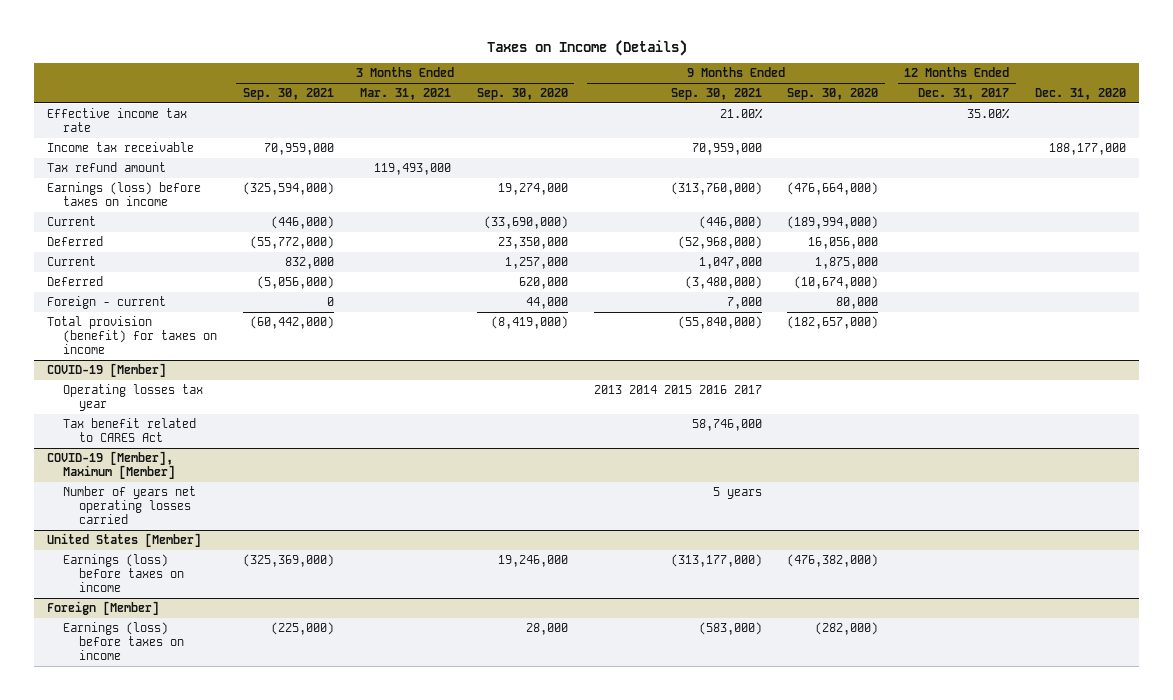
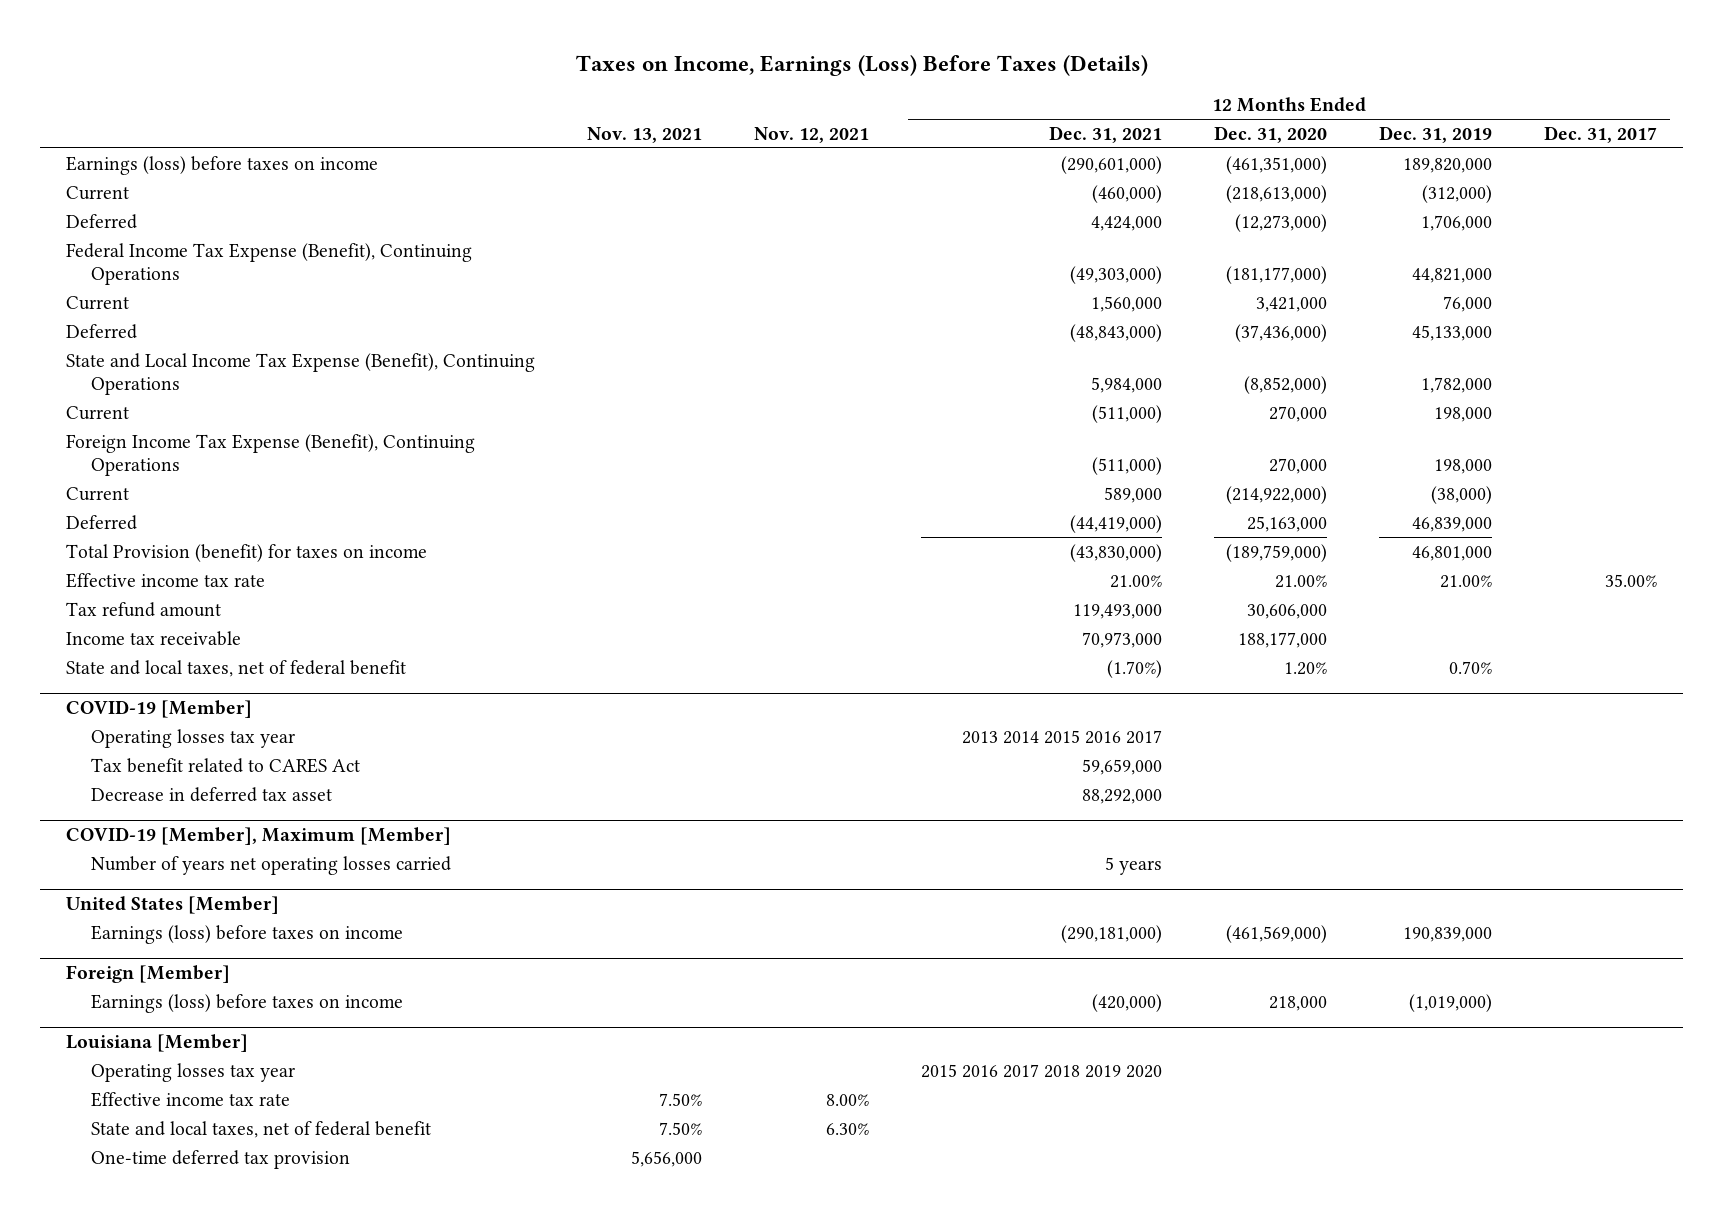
- Taxes on Income (Details)
+ Taxes on Income, Earnings (Loss) Before Taxes (Details)
- | 3 Months Ended Sep. 30, 2021 | 3 Months Ended Mar. 31, 2021 | 3 Months Ended Sep. 30, 2020 | 9 Months Ended Sep. 30, 2021 | 9 Months Ended Sep. 30, 2020 | 12 Months Ended Dec. 31, 2017 | Dec. 31, 2020
+ | Nov. 13, 2021 | Nov. 12, 2021 | 12 Months Ended Dec. 31, 2021 | 12 Months Ended Dec. 31, 2020 | 12 Months Ended Dec. 31, 2019 | 12 Months Ended Dec. 31, 2017
+ Federal Income Tax Expense (Benefit), Continuing Operations | | | (49,303,000) | (181,177,000) | 44,821,000 |
- Foreign - current | 0 | | 44,000 | 7,000 | 80,000 | |
- Total provision (benefit) for taxes on income | (60,442,000) | | (8,419,000) | (55,840,000) | (182,657,000) | |
+ State and Local Income Tax Expense (Benefit), Continuing Operations | | | 5,984,000 | (8,852,000) | 1,782,000 |
+ Current | | | (511,000) | 270,000 | 198,000 |
+ Foreign Income Tax Expense (Benefit), Continuing Operations | | | (511,000) | 270,000 | 198,000 |
+ Current | | | 589,000 | (214,922,000) | (38,000) |
+ Deferred | | | (44,419,000) | 25,163,000 | 46,839,000 |
+ Total Provision (benefit) for taxes on income | | | (43,830,000) | (189,759,000) | 46,801,000 |
moved down: Effective income tax rate | | | 21.00% | 21.00% | 21.00% | 35.00%
moved down: Tax refund amount | | | 119,493,000 | 30,606,000 | |
moved down: Income tax receivable | | | 70,973,000 | 188,177,000 | |
+ State and local taxes, net of federal benefit | | | (1.70%) | 1.20% | 0.70% |
@ COVID-19 [Member]
+ Decrease in deferred tax asset | | | 88,292,000 | | |
+ Louisiana [Member]
+ Operating losses tax year | | | 2015 2016 2017 2018 2019 2020 | | |
+ Effective income tax rate | 7.50% | 8.00% | | | |
+ State and local taxes, net of federal benefit | 7.50% | 6.30% | | | |
+ One-time deferred tax provision | 5,656,000 | | | | |

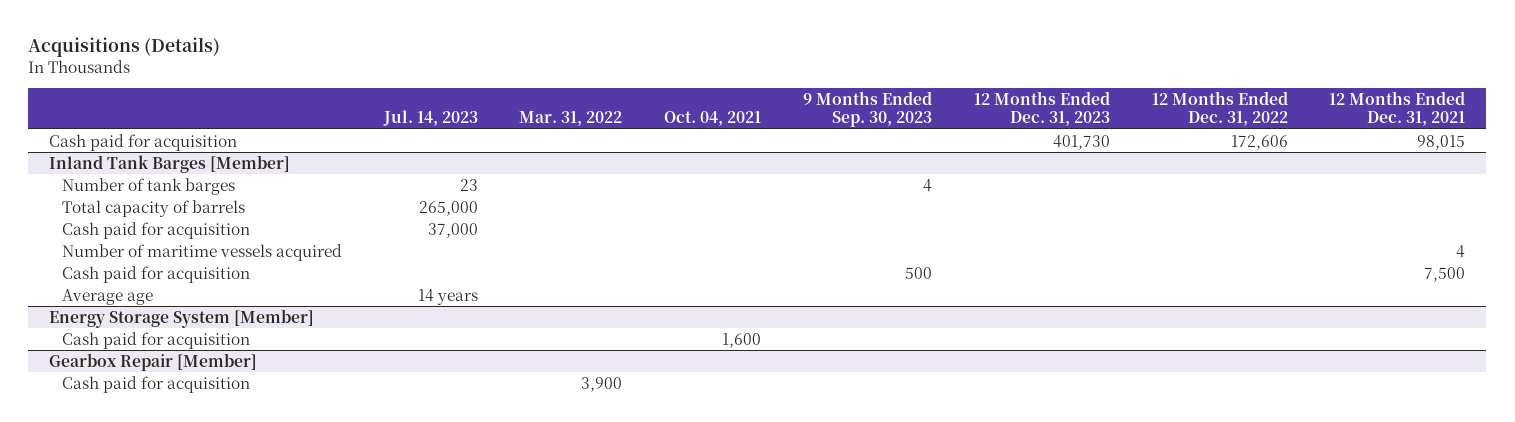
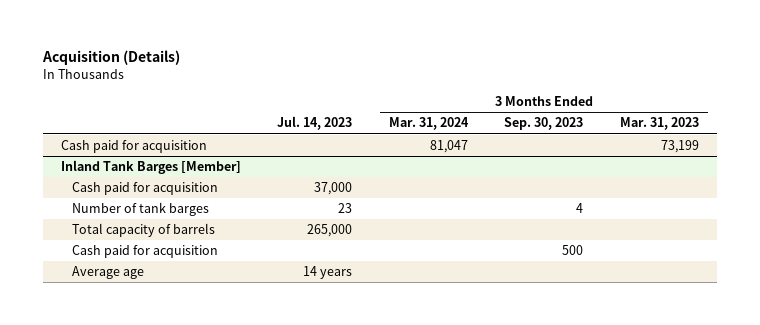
- Acquisitions (Details)
+ Acquisition (Details)
- | Jul. 14, 2023 | Mar. 31, 2022 | Oct. 04, 2021 | 9 Months Ended Sep. 30, 2023 | 12 Months Ended Dec. 31, 2023 | 12 Months Ended Dec. 31, 2022 | 12 Months Ended Dec. 31, 2021
+ | Jul. 14, 2023 | 3 Months Ended Mar. 31, 2024 | 3 Months Ended Sep. 30, 2023 | 3 Months Ended Mar. 31, 2023
@ Inland Tank Barges [Member]
moved up: Cash paid for acquisition | 37,000 | | |
- Number of maritime vessels acquired | | | | | | | 4
- Energy Storage System [Member]
- Cash paid for acquisition | | | 1,600 | | | |
- Gearbox Repair [Member]
- Cash paid for acquisition | | 3,900 | | | | |

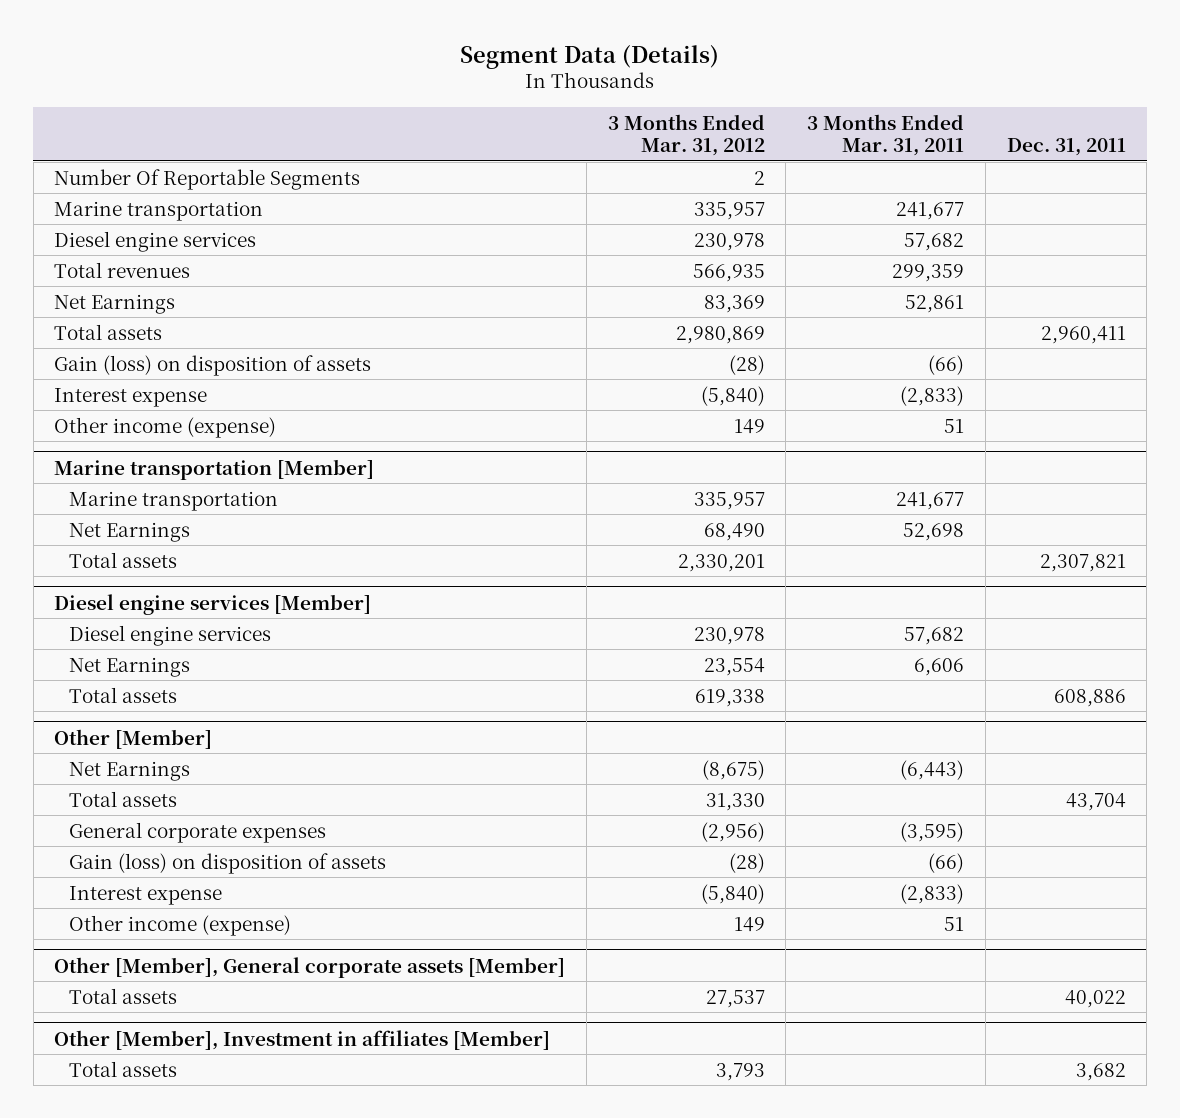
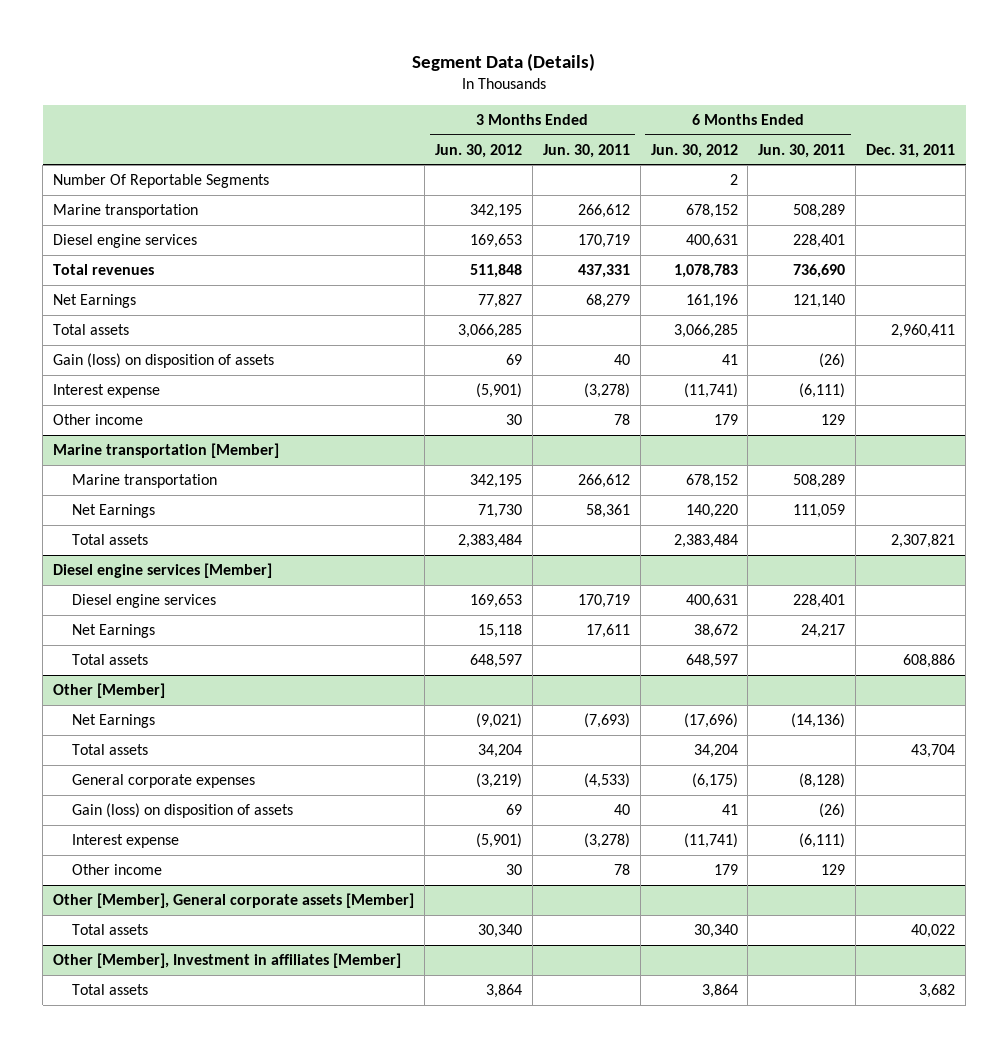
- | 3 Months Ended Mar. 31, 2012 | 3 Months Ended Mar. 31, 2011 | Dec. 31, 2011
+ | 3 Months Ended Jun. 30, 2012 | 3 Months Ended Jun. 30, 2011 | 6 Months Ended Jun. 30, 2012 | 6 Months Ended Jun. 30, 2011 | Dec. 31, 2011
- Other income (expense) | 149 | 51 |
+ Other income | 30 | 78 | 179 | 129 |
@ Other [Member]
- Other income (expense) | 149 | 51 |
+ Other income | 30 | 78 | 179 | 129 |

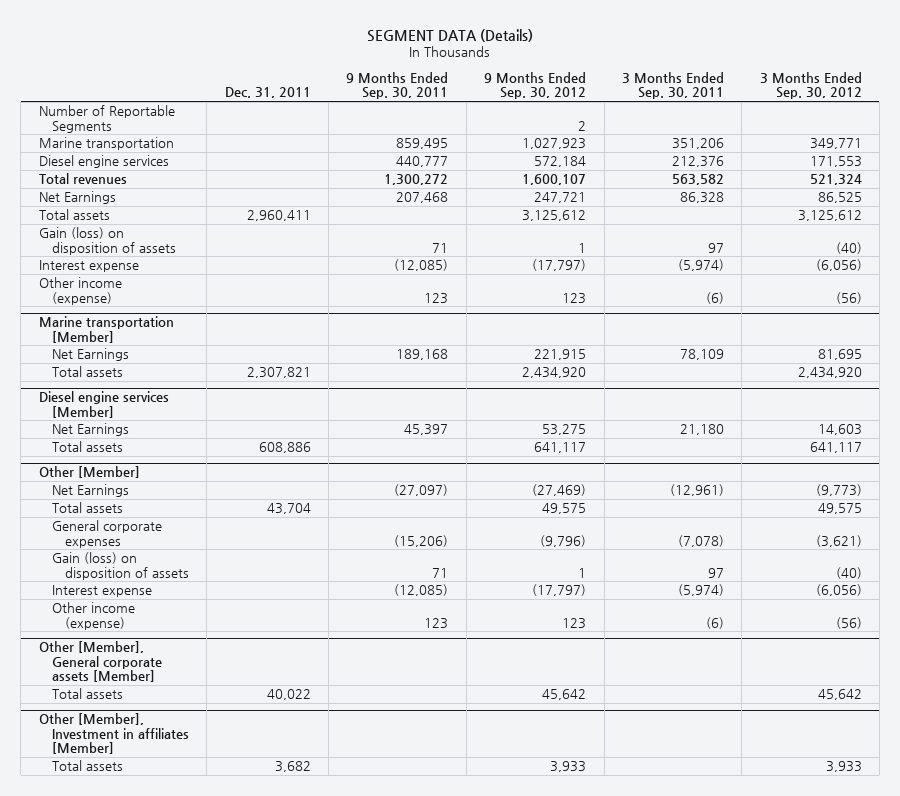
- Segment Data (Details)
+ SEGMENT DATA (Details)
- | 3 Months Ended Jun. 30, 2012 | 3 Months Ended Jun. 30, 2011 | 6 Months Ended Jun. 30, 2012 | 6 Months Ended Jun. 30, 2011 | Dec. 31, 2011
+ | Dec. 31, 2011 | 9 Months Ended Sep. 30, 2011 | 9 Months Ended Sep. 30, 2012 | 3 Months Ended Sep. 30, 2011 | 3 Months Ended Sep. 30, 2012
- Number Of Reportable Segments | | | 2 | |
+ Number of Reportable Segments | | | 2 | |
- Other income | 30 | 78 | 179 | 129 |
+ Other income (expense) | | 123 | 123 | (6) | (56)
@ Marine transportation [Member]
- Marine transportation | 342,195 | 266,612 | 678,152 | 508,289 |
@ Diesel engine services [Member]
- Diesel engine services | 169,653 | 170,719 | 400,631 | 228,401 |
@ Other [Member]
- Other income | 30 | 78 | 179 | 129 |
+ Other income (expense) | | 123 | 123 | (6) | (56)

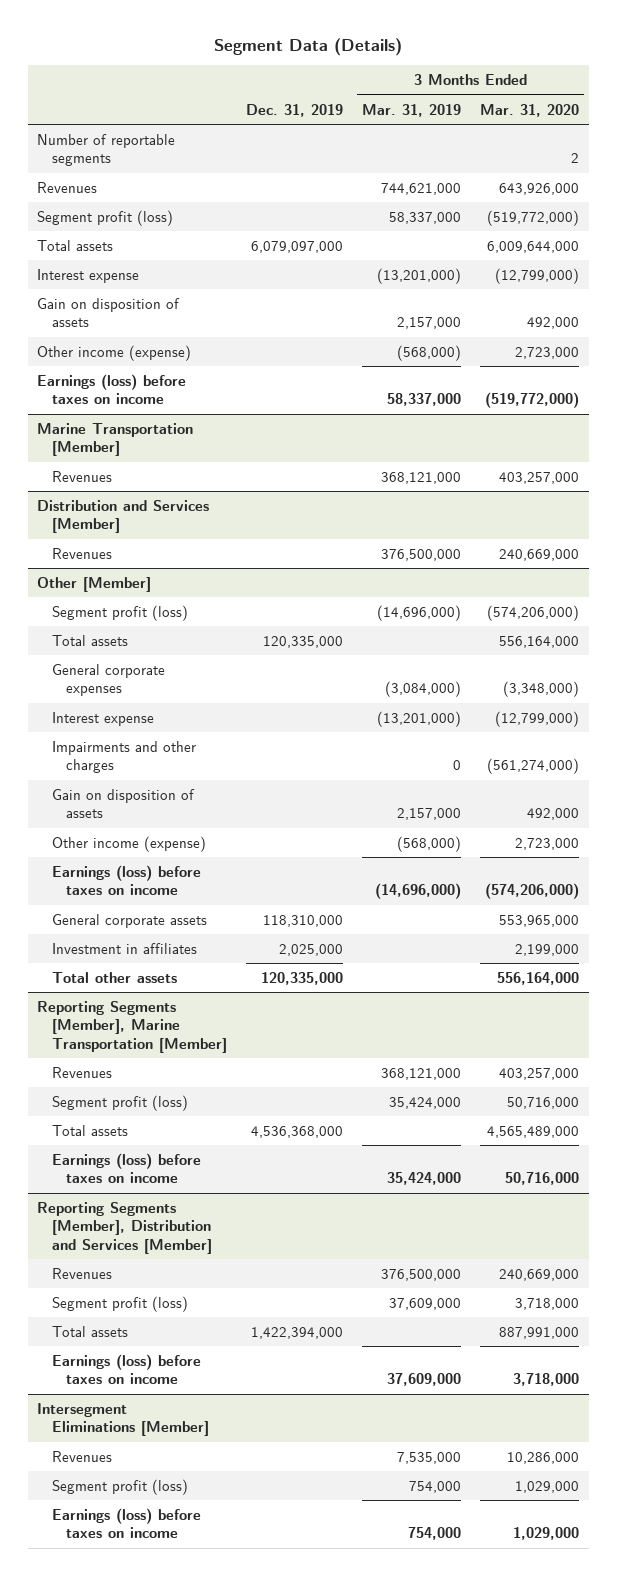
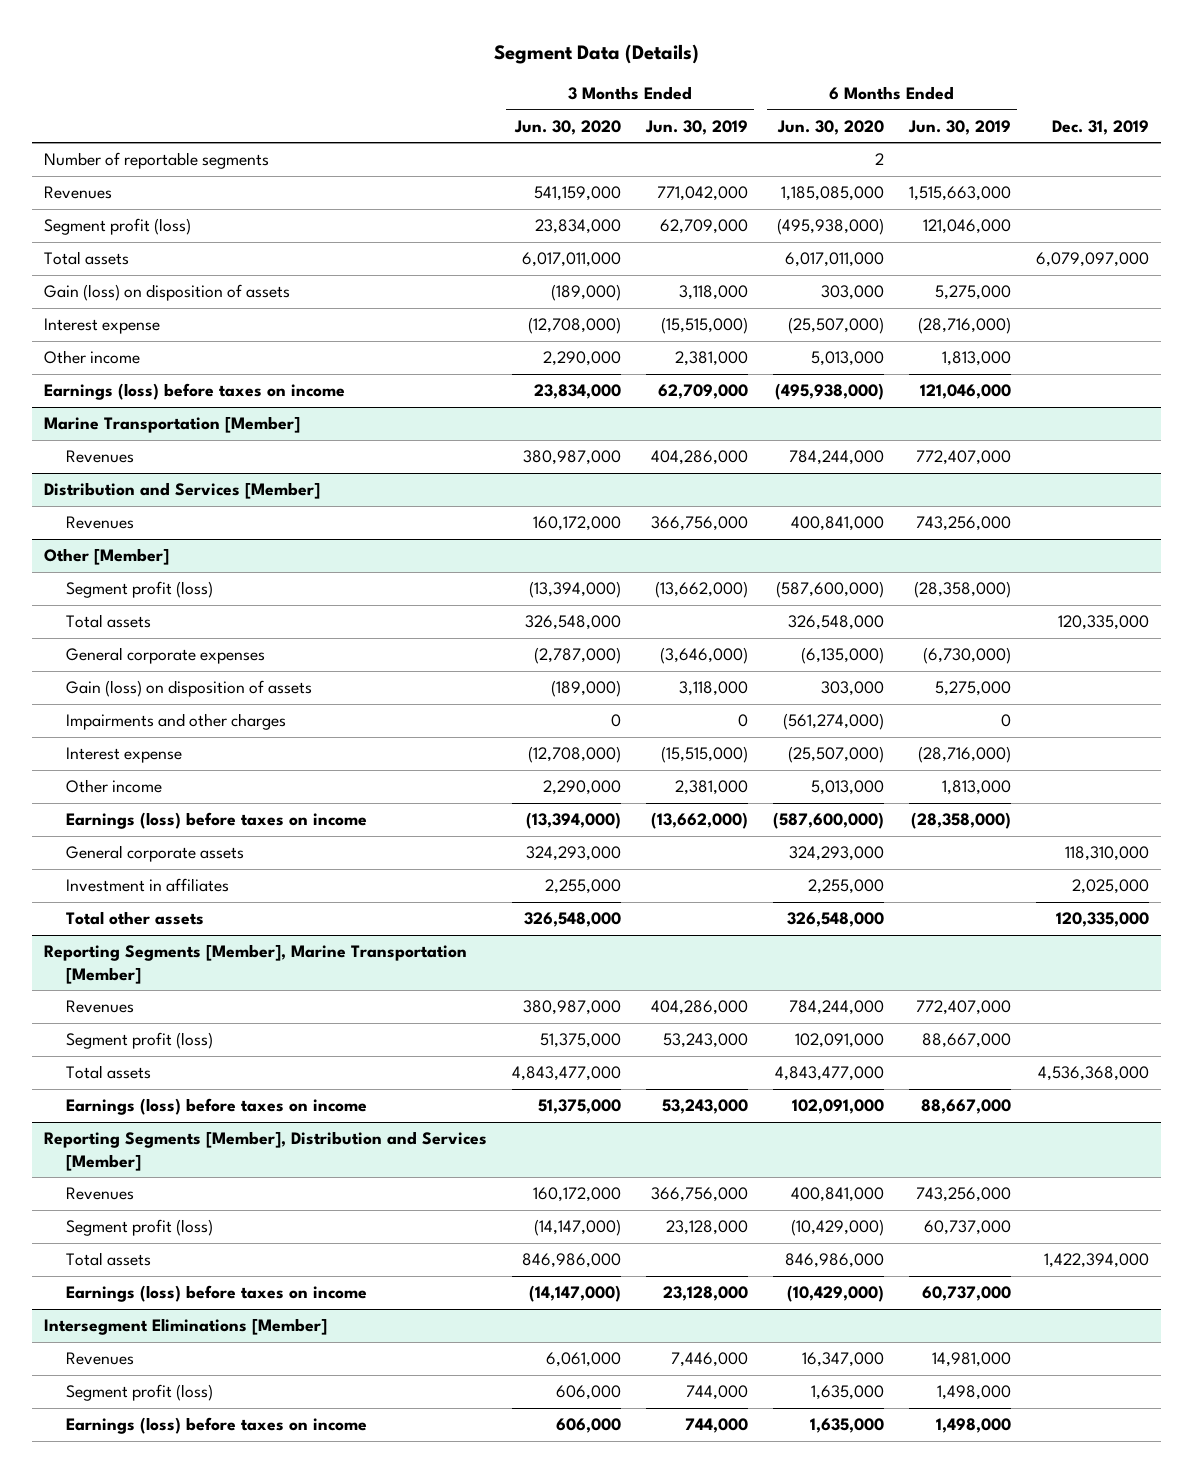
- | Dec. 31, 2019 | 3 Months Ended Mar. 31, 2019 | 3 Months Ended Mar. 31, 2020
+ | 3 Months Ended Jun. 30, 2020 | 3 Months Ended Jun. 30, 2019 | 6 Months Ended Jun. 30, 2020 | 6 Months Ended Jun. 30, 2019 | Dec. 31, 2019
+ Gain (loss) on disposition of assets | (189,000) | 3,118,000 | 303,000 | 5,275,000 |
- Gain on disposition of assets | | 2,157,000 | 492,000
- Other income (expense) | | (568,000) | 2,723,000
+ Other income | 2,290,000 | 2,381,000 | 5,013,000 | 1,813,000 |
@ Other [Member]
+ Gain (loss) on disposition of assets | (189,000) | 3,118,000 | 303,000 | 5,275,000 |
- Gain on disposition of assets | | 2,157,000 | 492,000
- Other income (expense) | | (568,000) | 2,723,000
moved down: Interest expense | (12,708,000) | (15,515,000) | (25,507,000) | (28,716,000) |
+ Other income | 2,290,000 | 2,381,000 | 5,013,000 | 1,813,000 |

